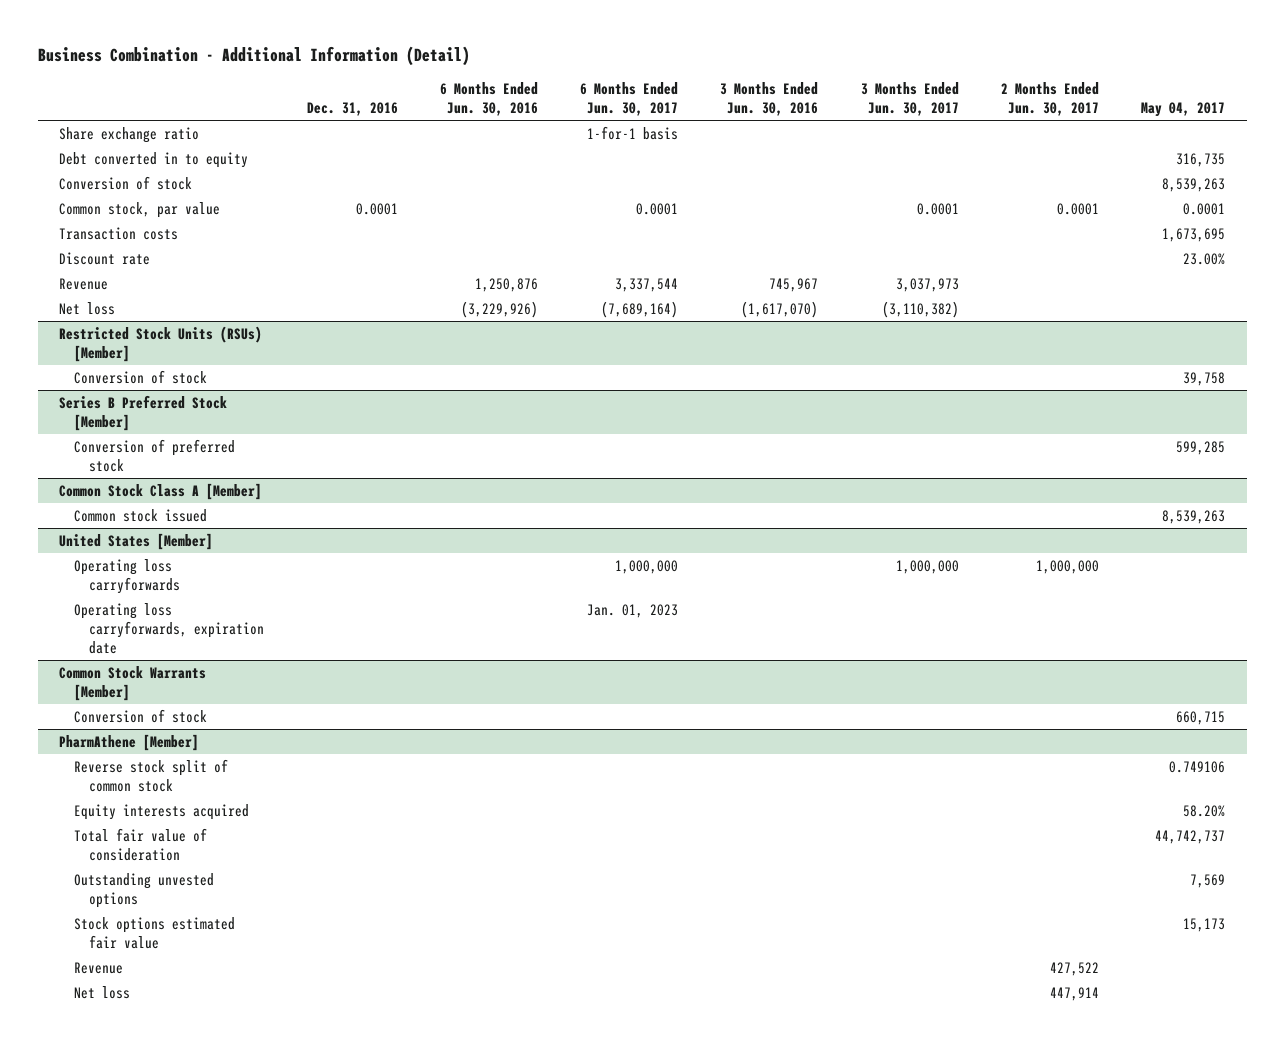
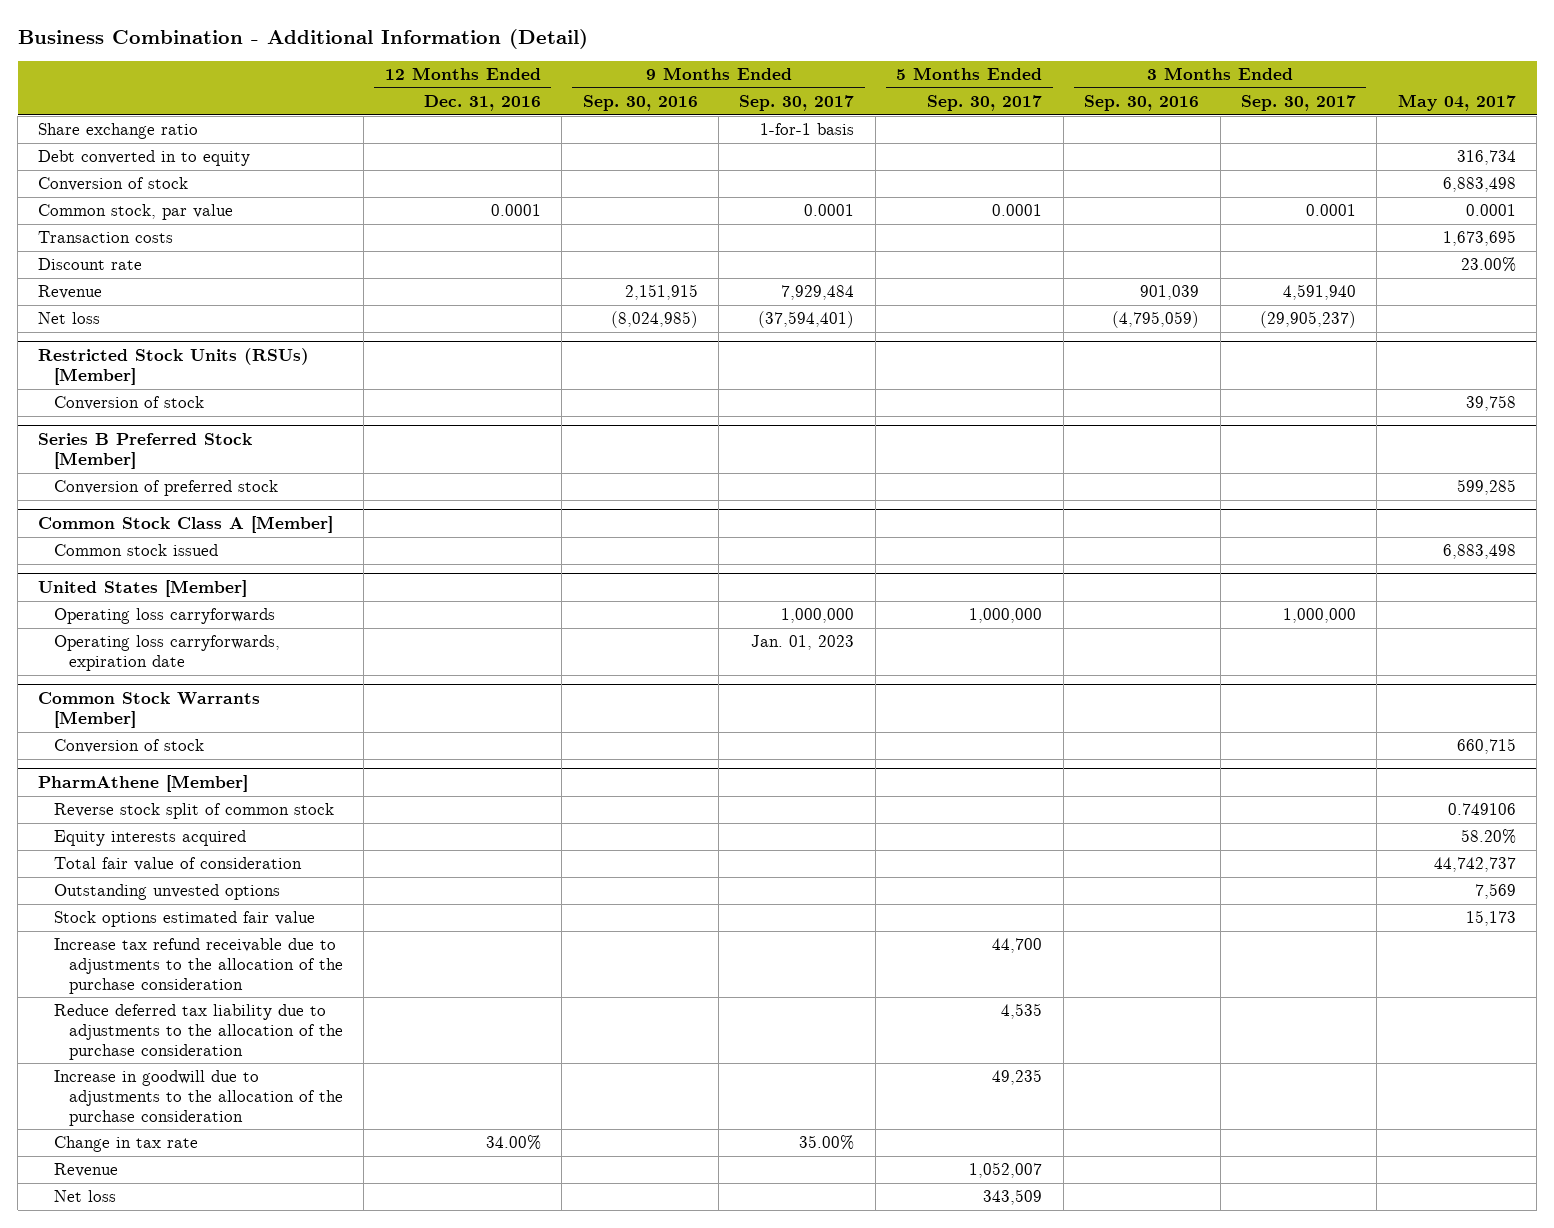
- | Dec. 31, 2016 | 6 Months Ended Jun. 30, 2016 | 6 Months Ended Jun. 30, 2017 | 3 Months Ended Jun. 30, 2016 | 3 Months Ended Jun. 30, 2017 | 2 Months Ended Jun. 30, 2017 | May 04, 2017
+ | 12 Months Ended Dec. 31, 2016 | 9 Months Ended Sep. 30, 2016 | 9 Months Ended Sep. 30, 2017 | 5 Months Ended Sep. 30, 2017 | 3 Months Ended Sep. 30, 2016 | 3 Months Ended Sep. 30, 2017 | May 04, 2017
- Debt converted in to equity | | | | | | | 316,735
- Conversion of stock | | | | | | | 8,539,263
+ Debt converted in to equity | | | | | | | 316,734
+ Conversion of stock | | | | | | | 6,883,498
@ Common Stock Class A [Member]
- Common stock issued | | | | | | | 8,539,263
+ Common stock issued | | | | | | | 6,883,498
@ PharmAthene [Member]
+ Increase tax refund receivable due to adjustments to the allocation of the purchase consideration | | | | 44,700 | | |
+ Reduce deferred tax liability due to adjustments to the allocation of the purchase consideration | | | | 4,535 | | |
+ Increase in goodwill due to adjustments to the allocation of the purchase consideration | | | | 49,235 | | |
+ Change in tax rate | 34.00% | | 35.00% | | | |

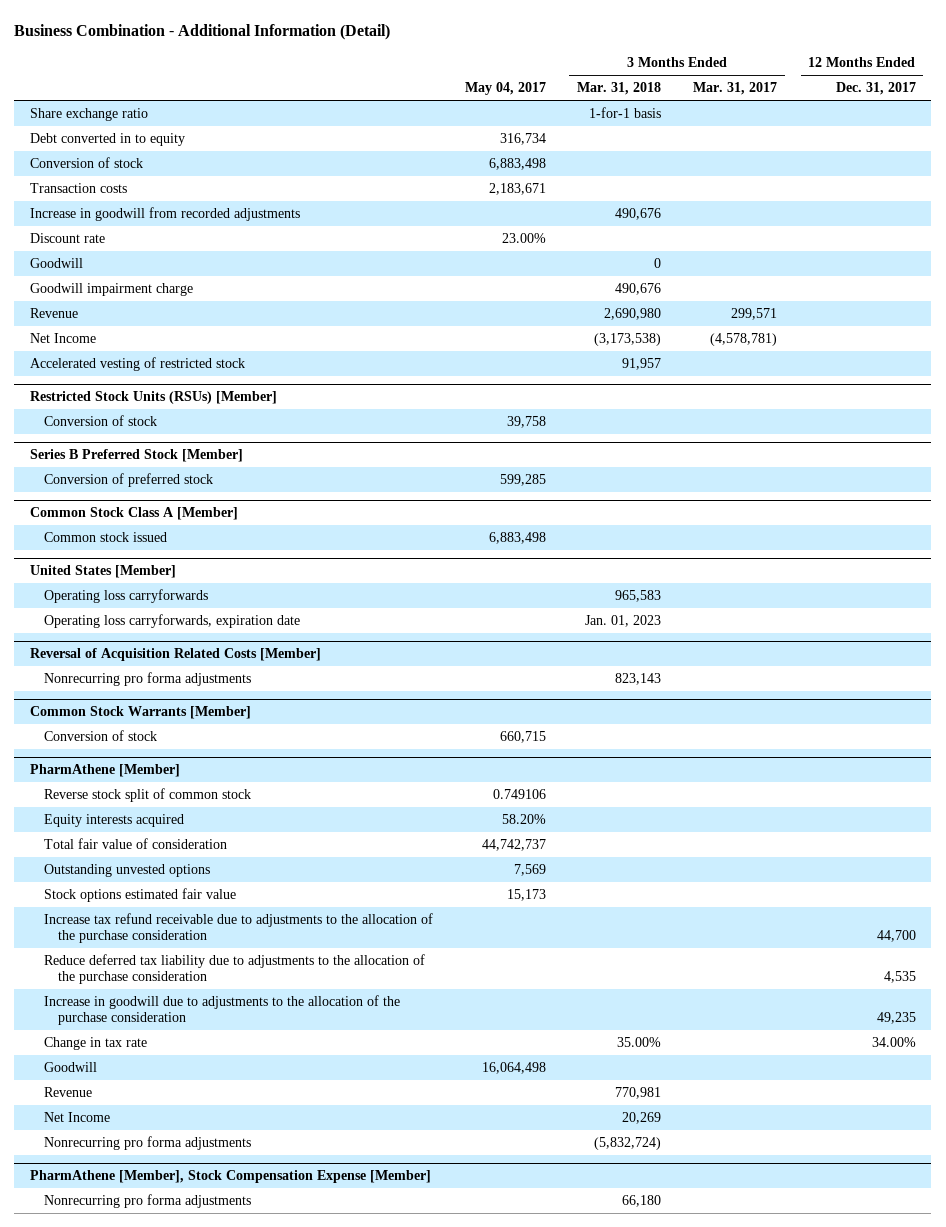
- | 12 Months Ended Dec. 31, 2016 | 9 Months Ended Sep. 30, 2016 | 9 Months Ended Sep. 30, 2017 | 5 Months Ended Sep. 30, 2017 | 3 Months Ended Sep. 30, 2016 | 3 Months Ended Sep. 30, 2017 | May 04, 2017
+ | May 04, 2017 | 3 Months Ended Mar. 31, 2018 | 3 Months Ended Mar. 31, 2017 | 12 Months Ended Dec. 31, 2017
- Common stock, par value | 0.0001 | | 0.0001 | 0.0001 | | 0.0001 | 0.0001
- Transaction costs | | | | | | | 1,673,695
+ Transaction costs | 2,183,671 | | |
+ Increase in goodwill from recorded adjustments | | 490,676 | |
+ Goodwill | | 0 | |
+ Goodwill impairment charge | | 490,676 | |
- Net loss | | (8,024,985) | (37,594,401) | | (4,795,059) | (29,905,237) |
+ Net Income | | (3,173,538) | (4,578,781) |
+ Accelerated vesting of restricted stock | | 91,957 | |
+ Reversal of Acquisition Related Costs [Member]
+ Nonrecurring pro forma adjustments | | 823,143 | |
@ PharmAthene [Member]
+ Goodwill | 16,064,498 | | |
- Net loss | | | | 343,509 | | |
+ Net Income | | 20,269 | |
+ Nonrecurring pro forma adjustments | | (5,832,724) | |
+ PharmAthene [Member], Stock Compensation Expense [Member]
+ Nonrecurring pro forma adjustments | | 66,180 | |

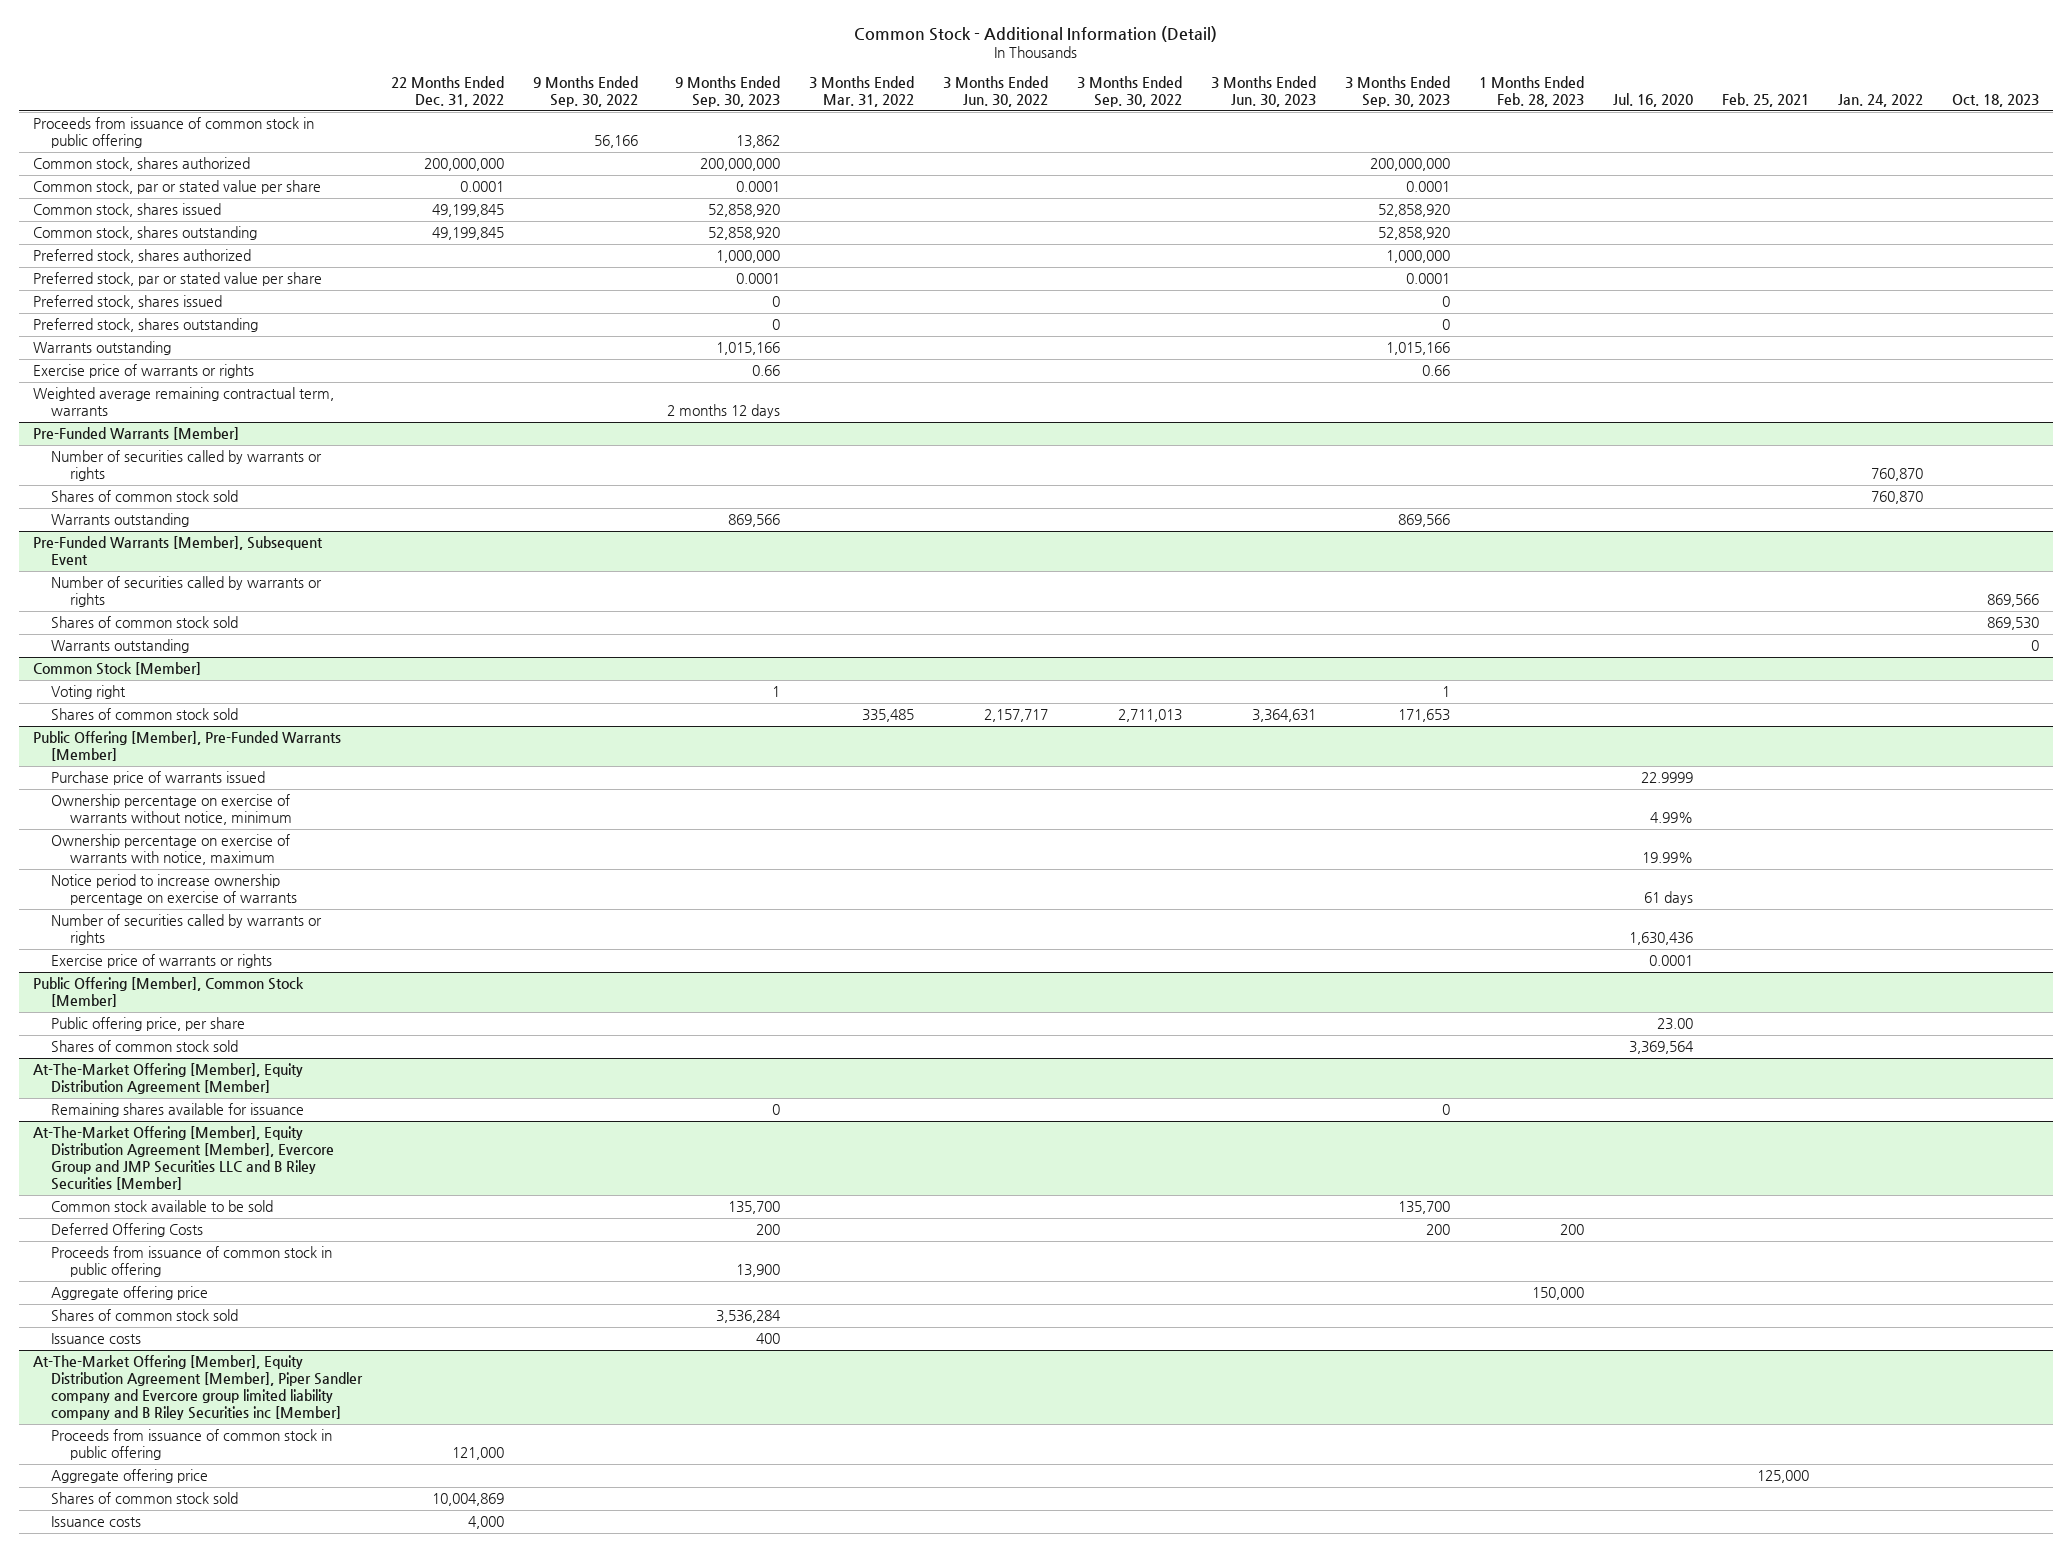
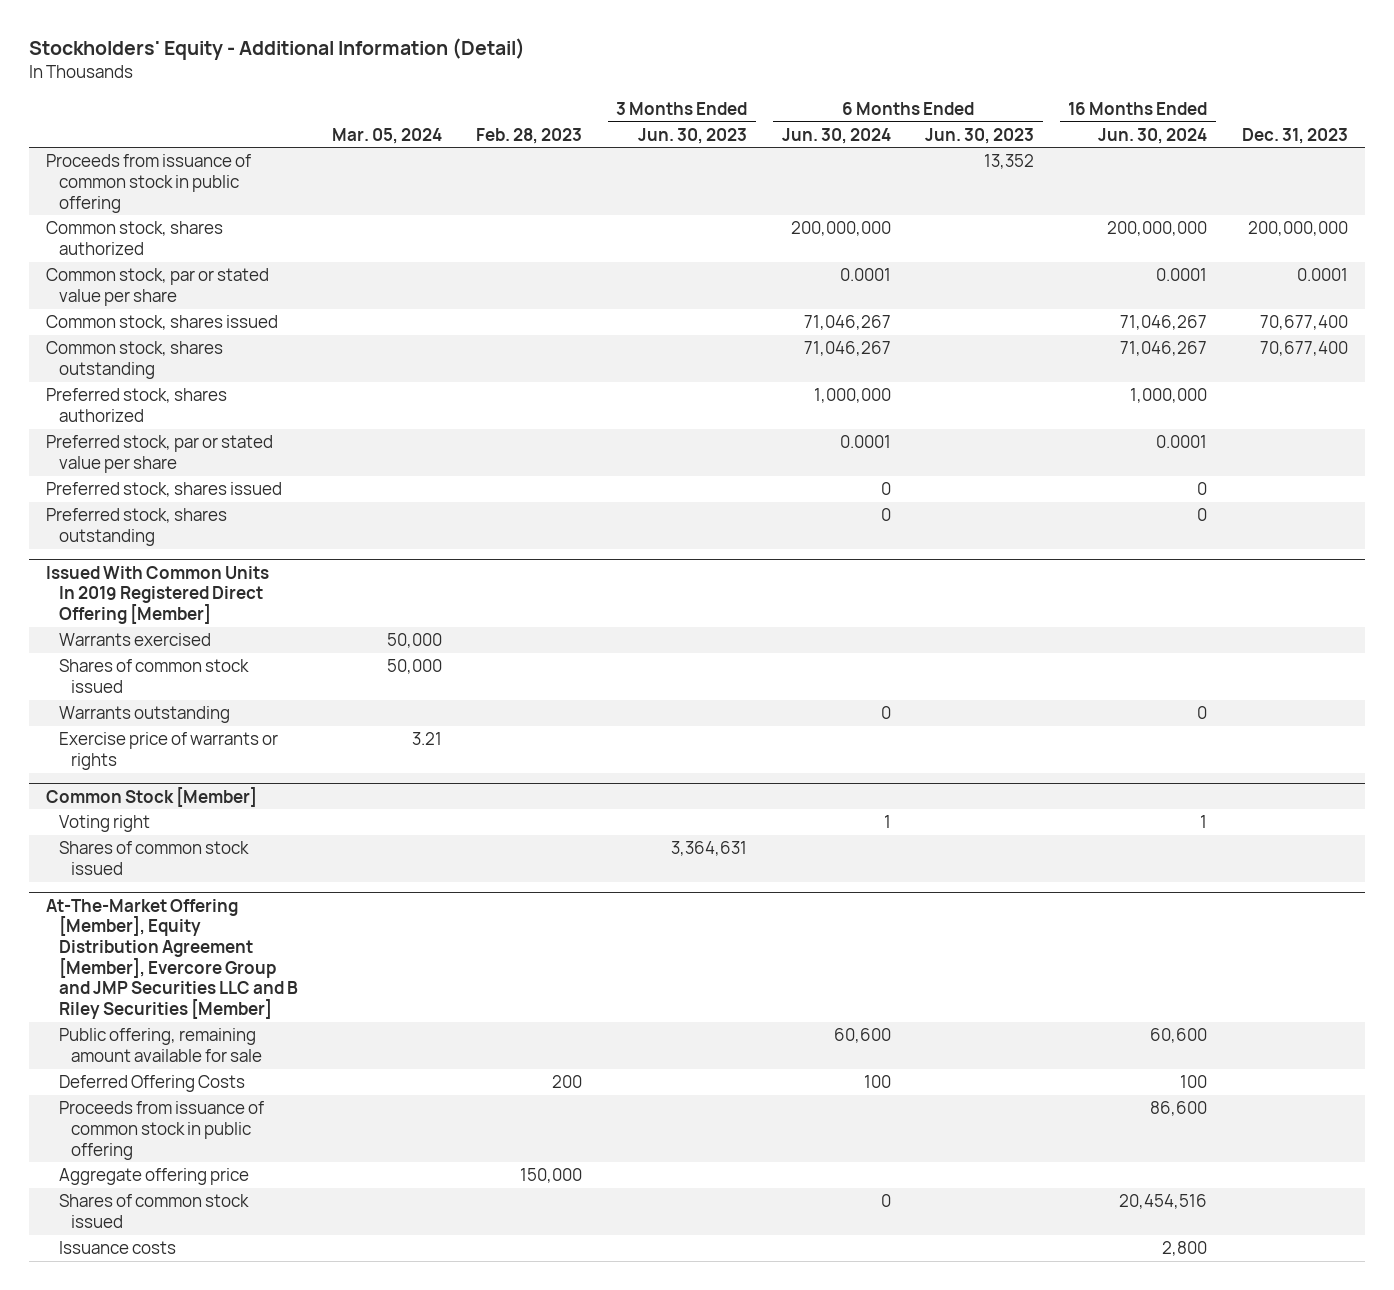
- Common Stock - Additional Information (Detail)
+ Stockholders' Equity - Additional Information (Detail)
- | 22 Months Ended Dec. 31, 2022 | 9 Months Ended Sep. 30, 2022 | 9 Months Ended Sep. 30, 2023 | 3 Months Ended Mar. 31, 2022 | 3 Months Ended Jun. 30, 2022 | 3 Months Ended Sep. 30, 2022 | 3 Months Ended Jun. 30, 2023 | 3 Months Ended Sep. 30, 2023 | 1 Months Ended Feb. 28, 2023 | Jul. 16, 2020 | Feb. 25, 2021 | Jan. 24, 2022 | Oct. 18, 2023
+ | Mar. 05, 2024 | Feb. 28, 2023 | 3 Months Ended Jun. 30, 2023 | 6 Months Ended Jun. 30, 2024 | 6 Months Ended Jun. 30, 2023 | 16 Months Ended Jun. 30, 2024 | Dec. 31, 2023
- Warrants outstanding | | | 1,015,166 | | | | | 1,015,166 | | | | |
- Exercise price of warrants or rights | | | 0.66 | | | | | 0.66 | | | | |
- Weighted average remaining contractual term, warrants | | | 2 months 12 days | | | | | | | | | |
- Pre-Funded Warrants [Member]
- Number of securities called by warrants or rights | | | | | | | | | | | | 760,870 |
- Shares of common stock sold | | | | | | | | | | | | 760,870 |
- Warrants outstanding | | | 869,566 | | | | | 869,566 | | | | |
- Pre-Funded Warrants [Member], Subsequent Event
- Number of securities called by warrants or rights | | | | | | | | | | | | | 869,566
- Shares of common stock sold | | | | | | | | | | | | | 869,530
- Warrants outstanding | | | | | | | | | | | | | 0
+ Issued With Common Units In 2019 Registered Direct Offering [Member]
+ Warrants exercised | 50,000 | | | | | |
+ Shares of common stock issued | 50,000 | | | | | |
+ Warrants outstanding | | | | 0 | | 0 |
+ Exercise price of warrants or rights | 3.21 | | | | | |
@ Common Stock [Member]
- Shares of common stock sold | | | | 335,485 | 2,157,717 | 2,711,013 | 3,364,631 | 171,653 | | | | |
- Public Offering [Member], Pre-Funded Warrants [Member]
- Purchase price of warrants issued | | | | | | | | | | 22.9999 | | |
- Ownership percentage on exercise of warrants without notice, minimum | | | | | | | | | | 4.99% | | |
- Ownership percentage on exercise of warrants with notice, maximum | | | | | | | | | | 19.99% | | |
- Notice period to increase ownership percentage on exercise of warrants | | | | | | | | | | 61 days | | |
- Number of securities called by warrants or rights | | | | | | | | | | 1,630,436 | | |
- Exercise price of warrants or rights | | | | | | | | | | 0.0001 | | |
- Public Offering [Member], Common Stock [Member]
- Public offering price, per share | | | | | | | | | | 23.00 | | |
- Shares of common stock sold | | | | | | | | | | 3,369,564 | | |
- At-The-Market Offering [Member], Equity Distribution Agreement [Member]
- Remaining shares available for issuance | | | 0 | | | | | 0 | | | | |
@ Common Stock [Member]
+ Shares of common stock issued | | | 3,364,631 | | | |
@ At-The-Market Offering [Member], Equity Distribution Agreement [Member], Evercore Group and JMP Securities LLC and B Riley Securities [Member]
- Common stock available to be sold | | | 135,700 | | | | | 135,700 | | | | |
+ Public offering, remaining amount available for sale | | | | 60,600 | | 60,600 |
- Shares of common stock sold | | | 3,536,284 | | | | | | | | | |
+ Shares of common stock issued | | | | 0 | | 20,454,516 |
- At-The-Market Offering [Member], Equity Distribution Agreement [Member], Piper Sandler company and Evercore group limited liability company and B Riley Securities inc [Member]
- Proceeds from issuance of common stock in public offering | 121,000 | | | | | | | | | | | |
- Aggregate offering price | | | | | | | | | | | 125,000 | |
- Shares of common stock sold | 10,004,869 | | | | | | | | | | | |
- Issuance costs | 4,000 | | | | | | | | | | | |

